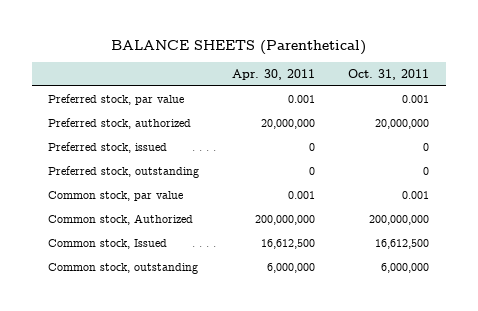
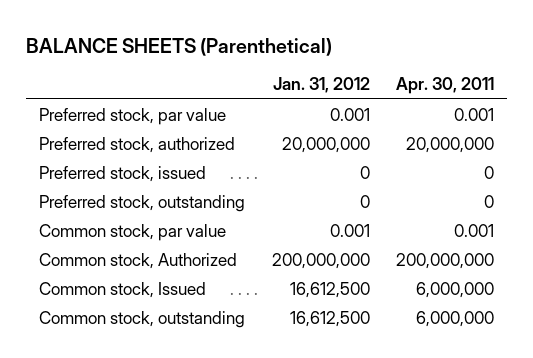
- | Apr. 30, 2011 | Oct. 31, 2011
+ | Jan. 31, 2012 | Apr. 30, 2011
- Common stock, Issued | 16,612,500 | 16,612,500
+ Common stock, Issued | 16,612,500 | 6,000,000

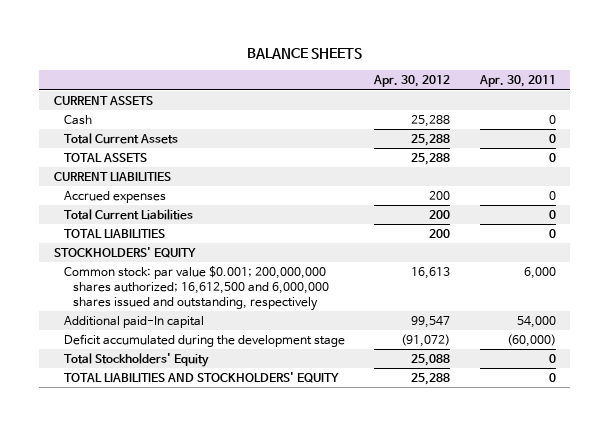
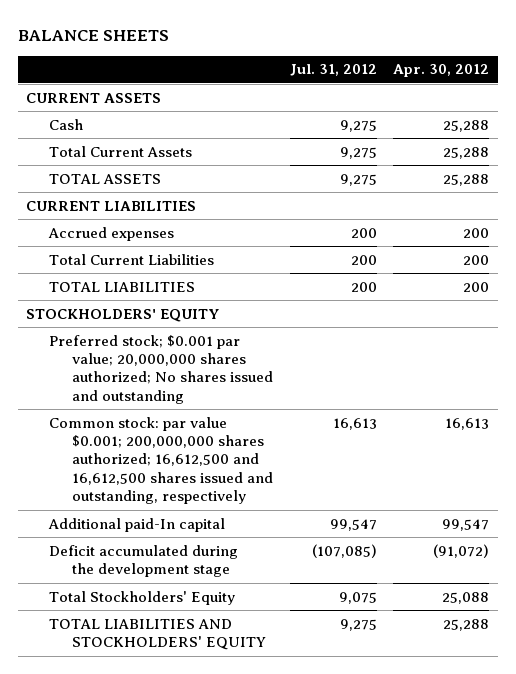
- | Apr. 30, 2012 | Apr. 30, 2011
+ | Jul. 31, 2012 | Apr. 30, 2012
- Common stock: par value $0.001; 200,000,000 shares authorized; 16,612,500 and 6,000,000 shares issued and outstanding, respectively | 16,613 | 6,000
+ Preferred stock; $0.001 par value; 20,000,000 shares authorized; No shares issued and outstanding
+ Common stock: par value $0.001; 200,000,000 shares authorized; 16,612,500 and 16,612,500 shares issued and outstanding, respectively | 16,613 | 16,613

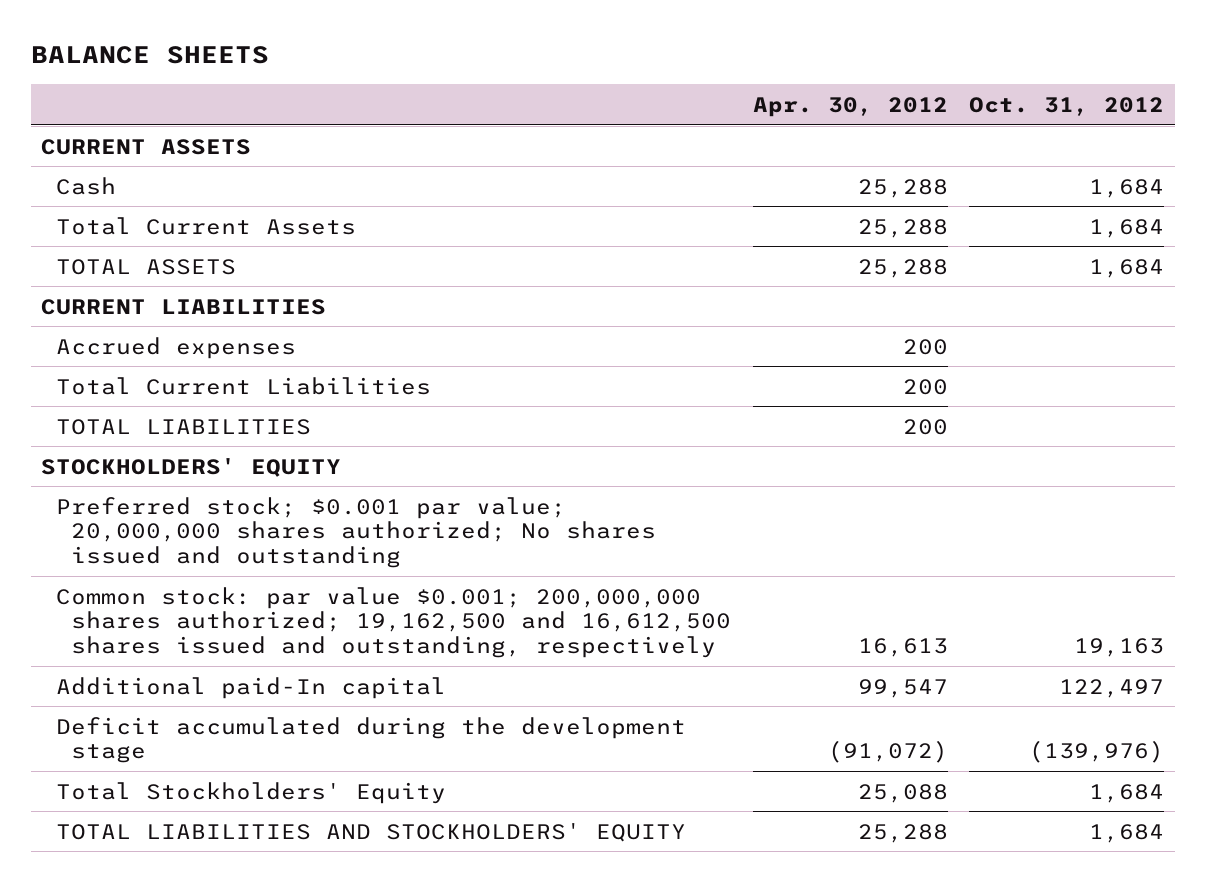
- | Jul. 31, 2012 | Apr. 30, 2012
+ | Apr. 30, 2012 | Oct. 31, 2012
- Common stock: par value $0.001; 200,000,000 shares authorized; 16,612,500 and 16,612,500 shares issued and outstanding, respectively | 16,613 | 16,613
+ Common stock: par value $0.001; 200,000,000 shares authorized; 19,162,500 and 16,612,500 shares issued and outstanding, respectively | 16,613 | 19,163

